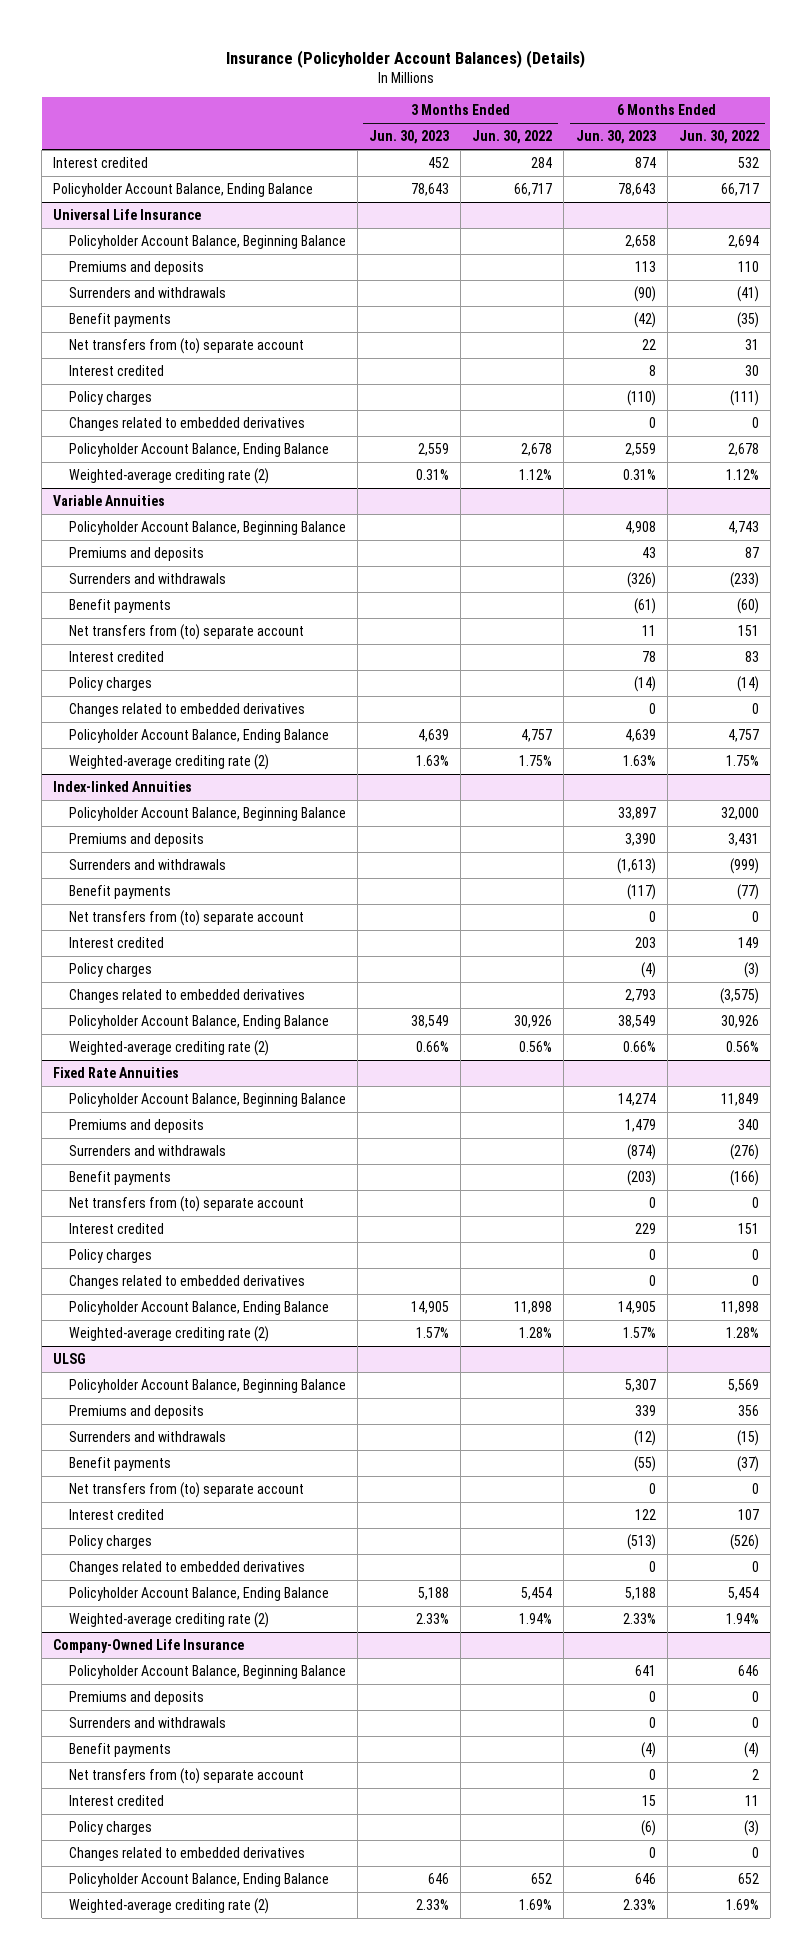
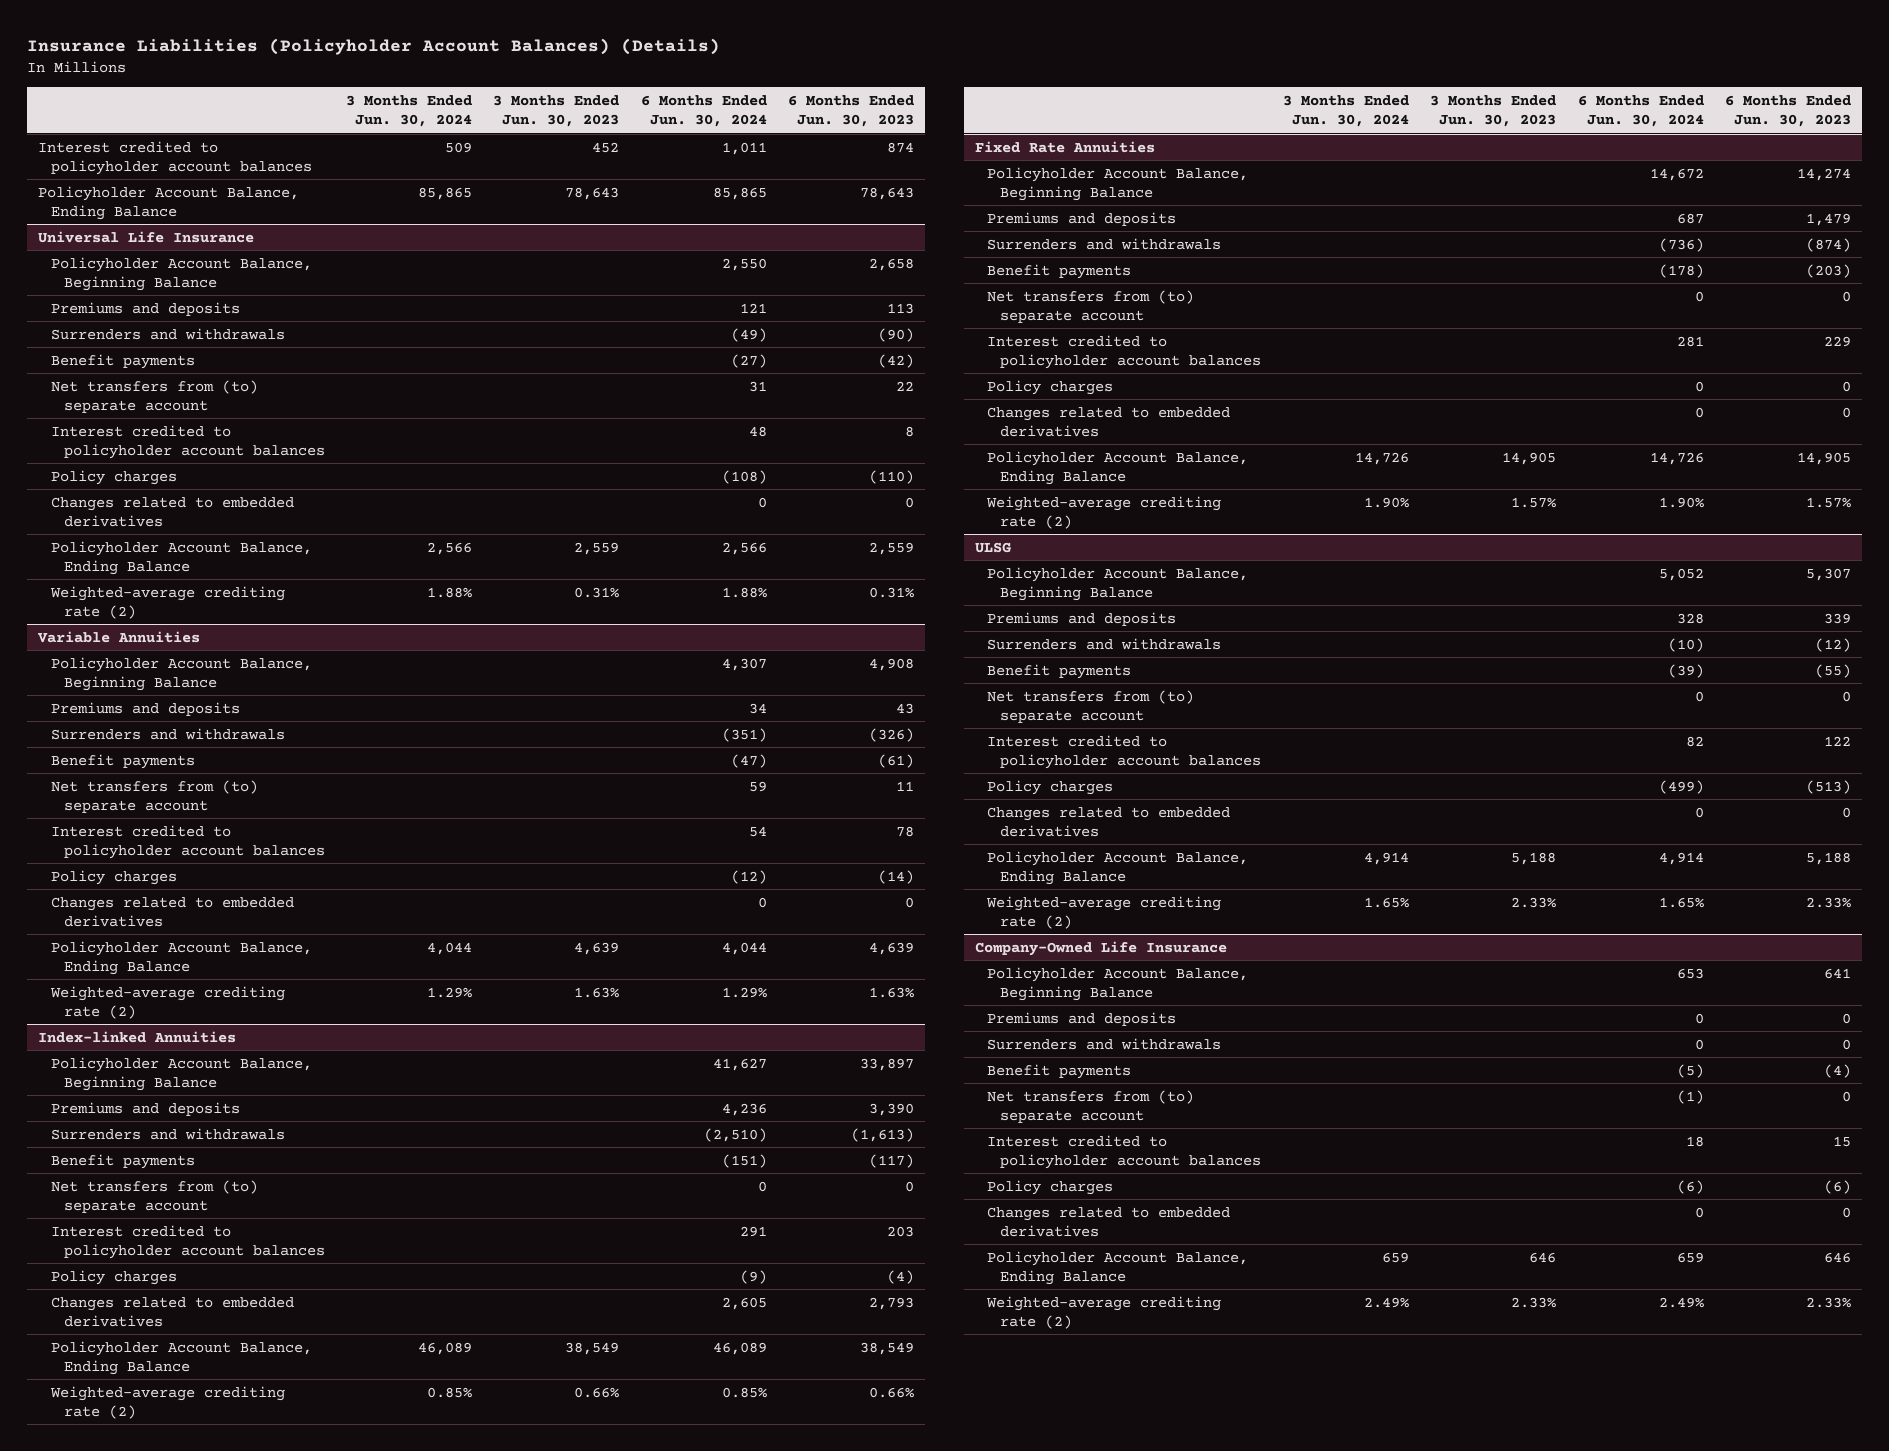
- Insurance (Policyholder Account Balances) (Details)
+ Insurance Liabilities (Policyholder Account Balances) (Details)
- | 3 Months Ended Jun. 30, 2023 | 3 Months Ended Jun. 30, 2022 | 6 Months Ended Jun. 30, 2023 | 6 Months Ended Jun. 30, 2022
+ | 3 Months Ended Jun. 30, 2024 | 3 Months Ended Jun. 30, 2023 | 6 Months Ended Jun. 30, 2024 | 6 Months Ended Jun. 30, 2023
- Interest credited | 452 | 284 | 874 | 532
+ Interest credited to policyholder account balances | 509 | 452 | 1,011 | 874
@ Universal Life Insurance
- Interest credited | | | 8 | 30
+ Interest credited to policyholder account balances | | | 48 | 8
@ Variable Annuities
- Interest credited | | | 78 | 83
+ Interest credited to policyholder account balances | | | 54 | 78
@ Index-linked Annuities
- Interest credited | | | 203 | 149
+ Interest credited to policyholder account balances | | | 291 | 203
@ Fixed Rate Annuities
- Interest credited | | | 229 | 151
+ Interest credited to policyholder account balances | | | 281 | 229
@ ULSG
- Interest credited | | | 122 | 107
+ Interest credited to policyholder account balances | | | 82 | 122
@ Company-Owned Life Insurance
- Interest credited | | | 15 | 11
+ Interest credited to policyholder account balances | | | 18 | 15

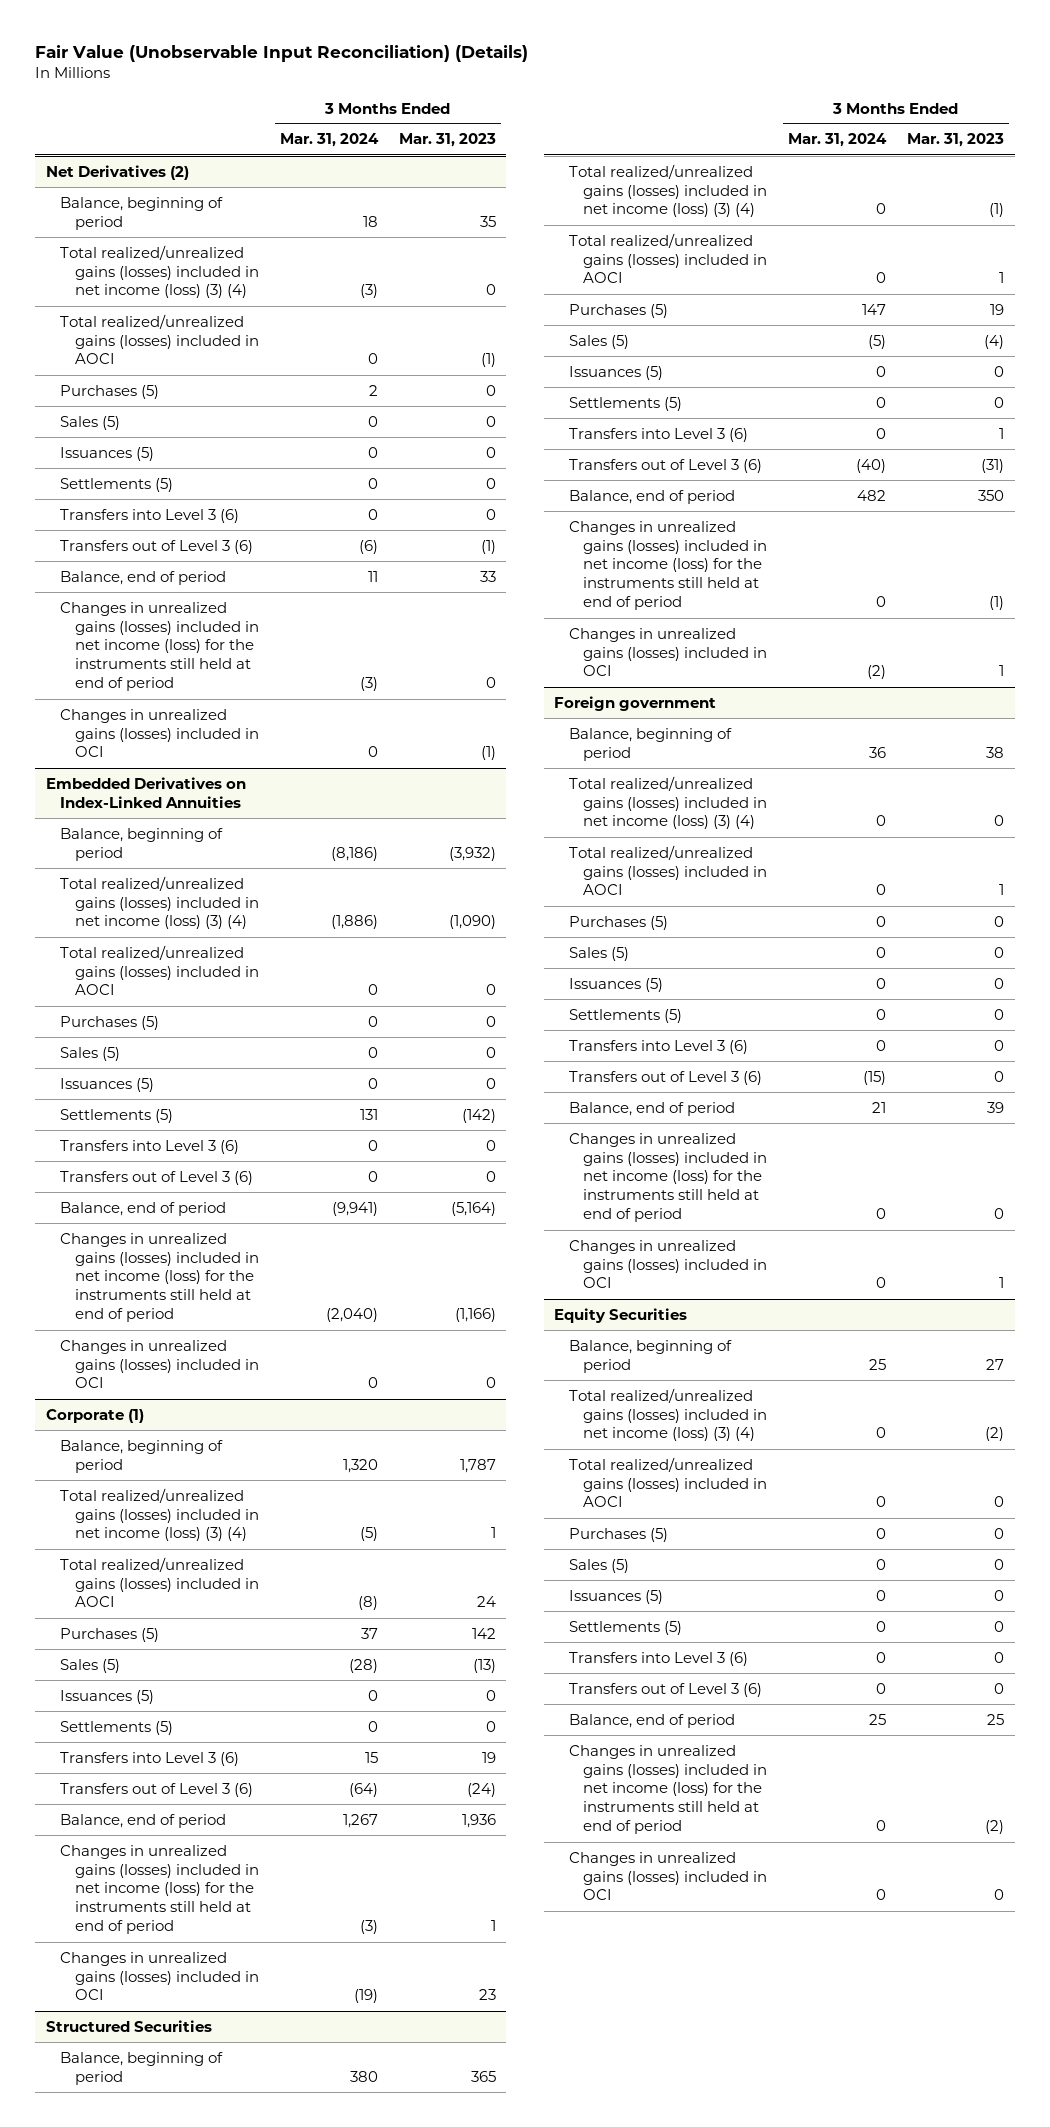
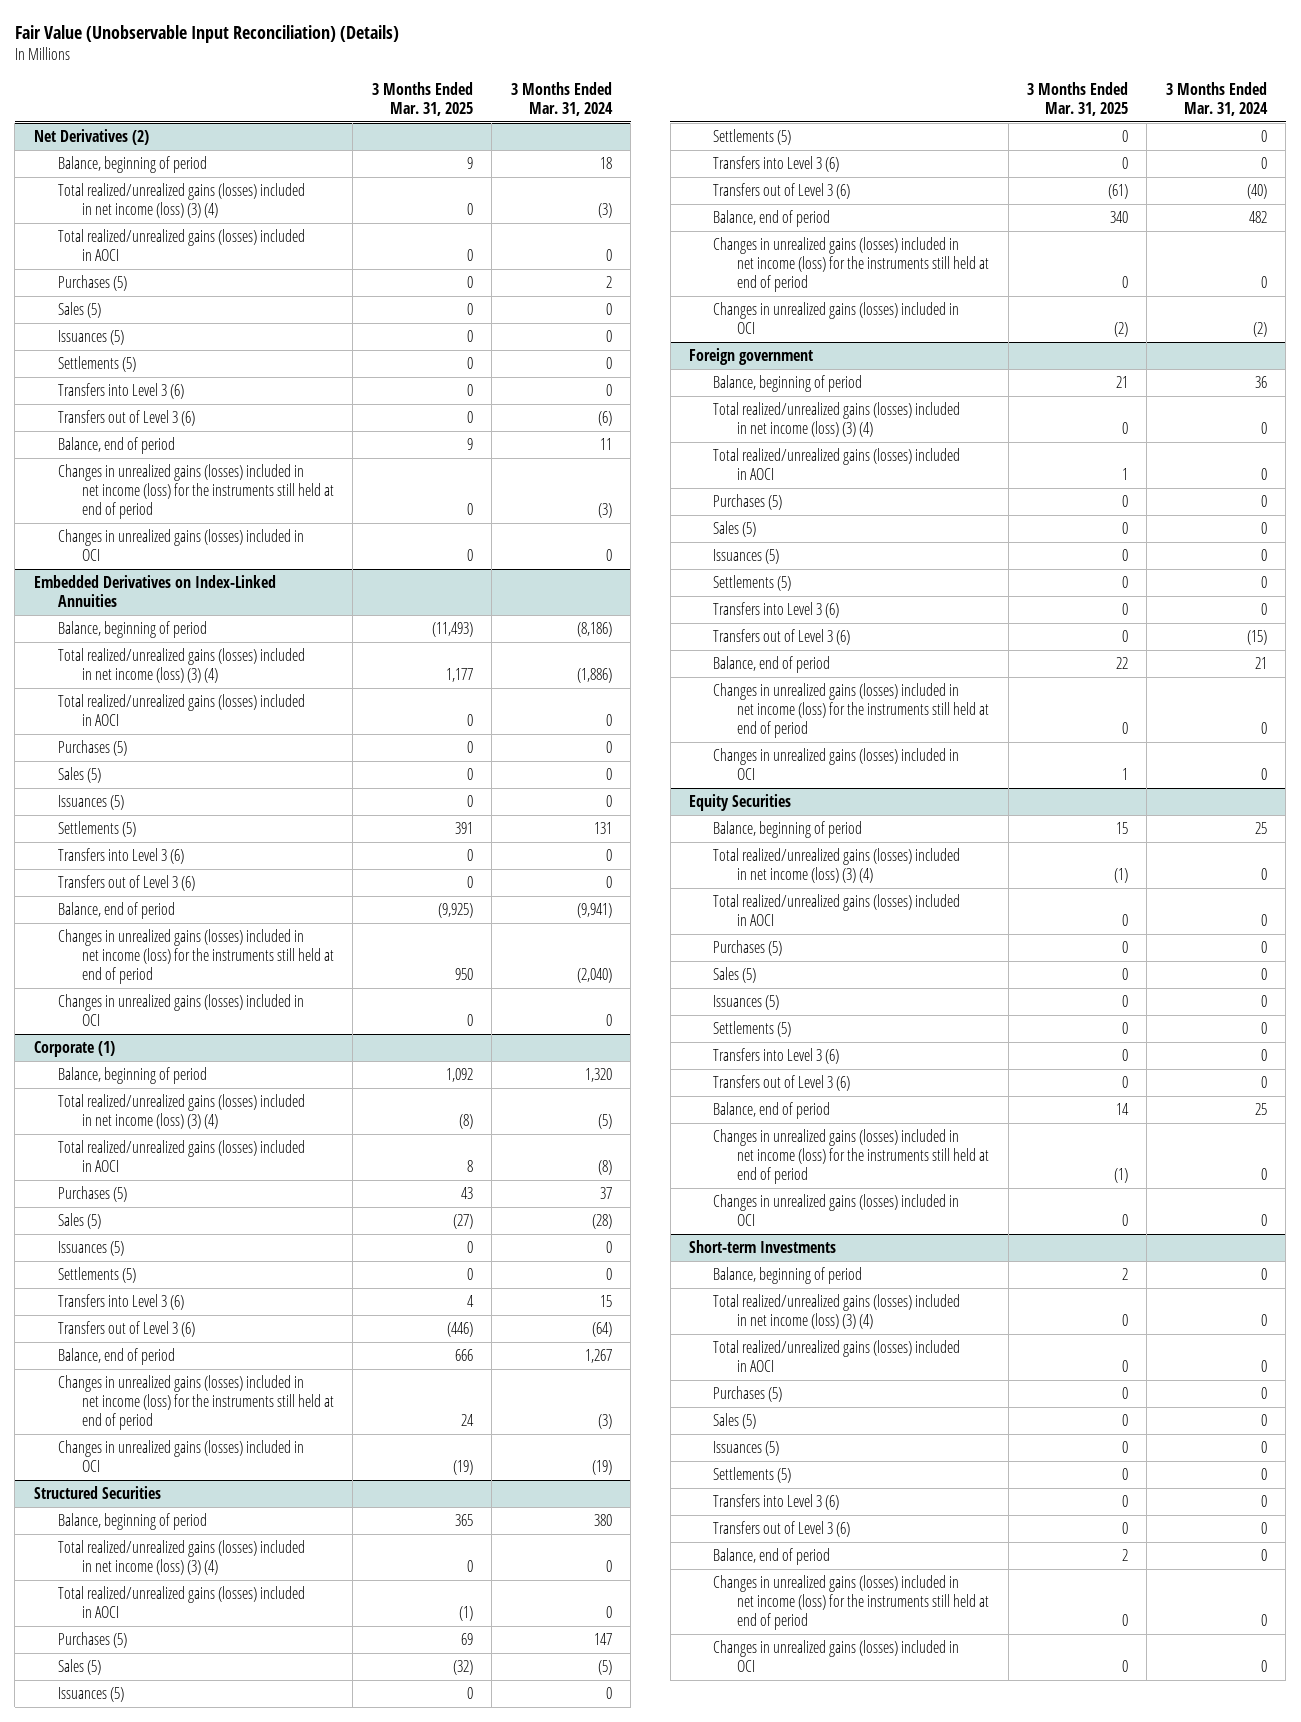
- | 3 Months Ended Mar. 31, 2024 | 3 Months Ended Mar. 31, 2023
+ | 3 Months Ended Mar. 31, 2025 | 3 Months Ended Mar. 31, 2024
+ Short-term Investments
+ Balance, beginning of period | 2 | 0
+ Total realized/unrealized gains (losses) included in net income (loss) (3) (4) | 0 | 0
+ Total realized/unrealized gains (losses) included in AOCI | 0 | 0
+ Purchases (5) | 0 | 0
+ Sales (5) | 0 | 0
+ Issuances (5) | 0 | 0
+ Settlements (5) | 0 | 0
+ Transfers into Level 3 (6) | 0 | 0
+ Transfers out of Level 3 (6) | 0 | 0
+ Balance, end of period | 2 | 0
+ Changes in unrealized gains (losses) included in net income (loss) for the instruments still held at end of period | 0 | 0
+ Changes in unrealized gains (losses) included in OCI | 0 | 0

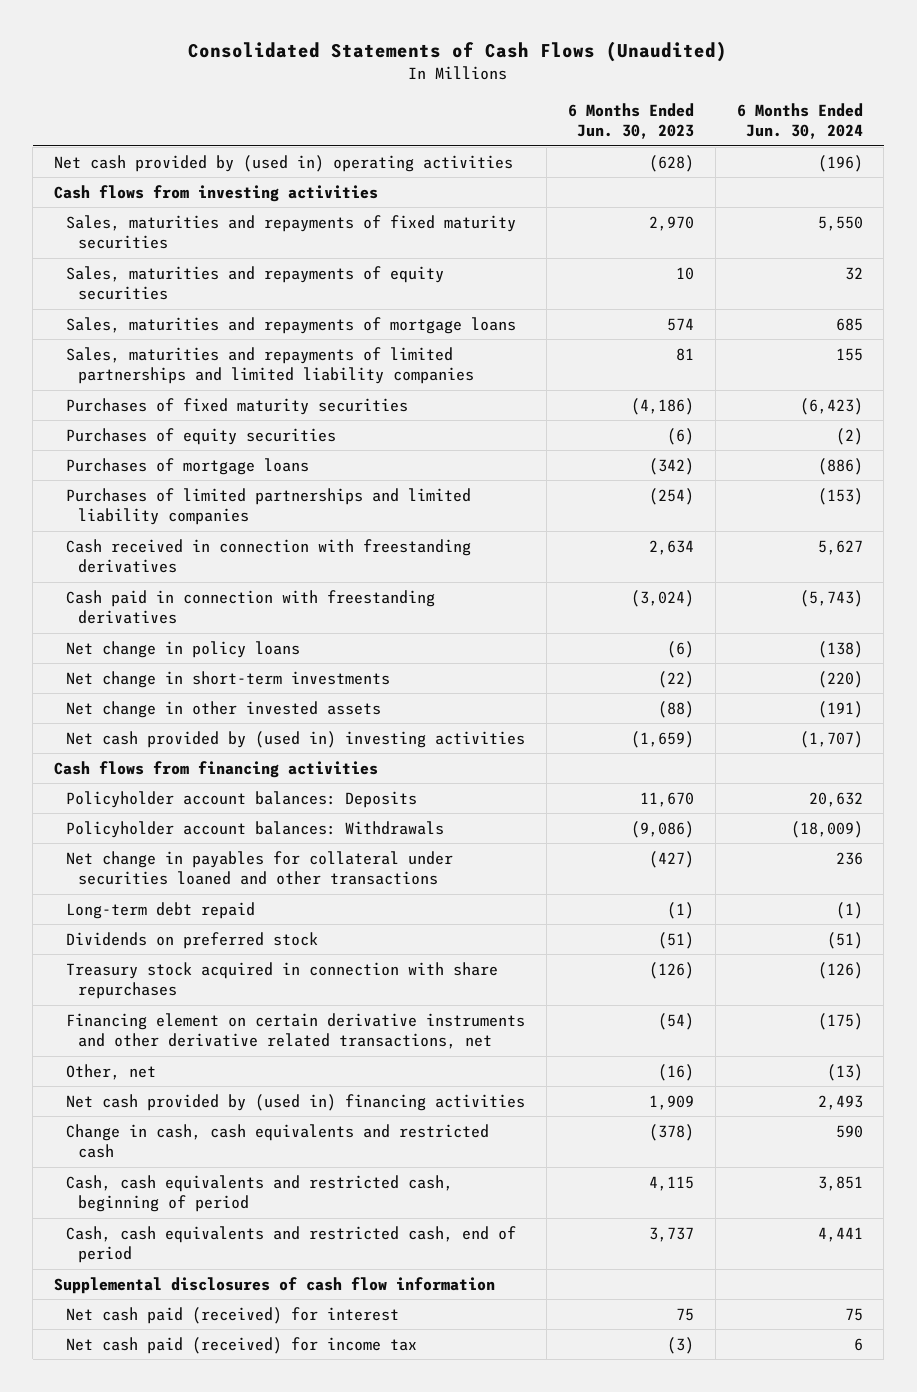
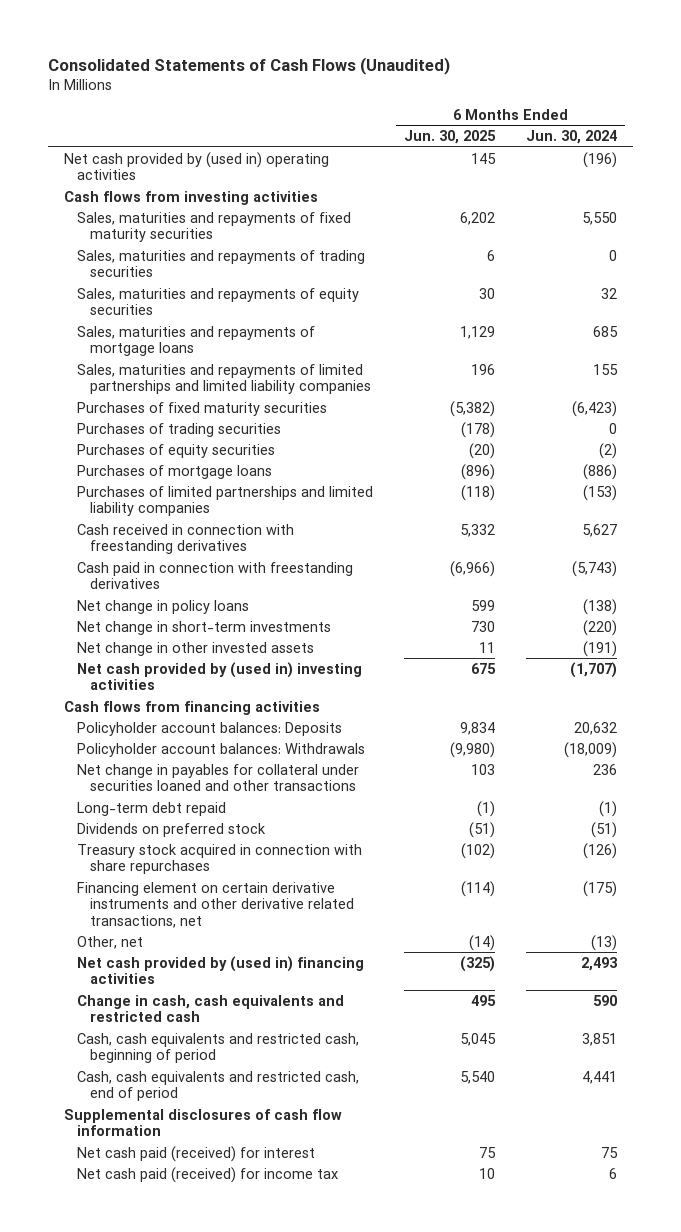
- | 6 Months Ended Jun. 30, 2023 | 6 Months Ended Jun. 30, 2024
+ | 6 Months Ended Jun. 30, 2025 | 6 Months Ended Jun. 30, 2024
+ Sales, maturities and repayments of trading securities | 6 | 0
+ Purchases of trading securities | (178) | 0

